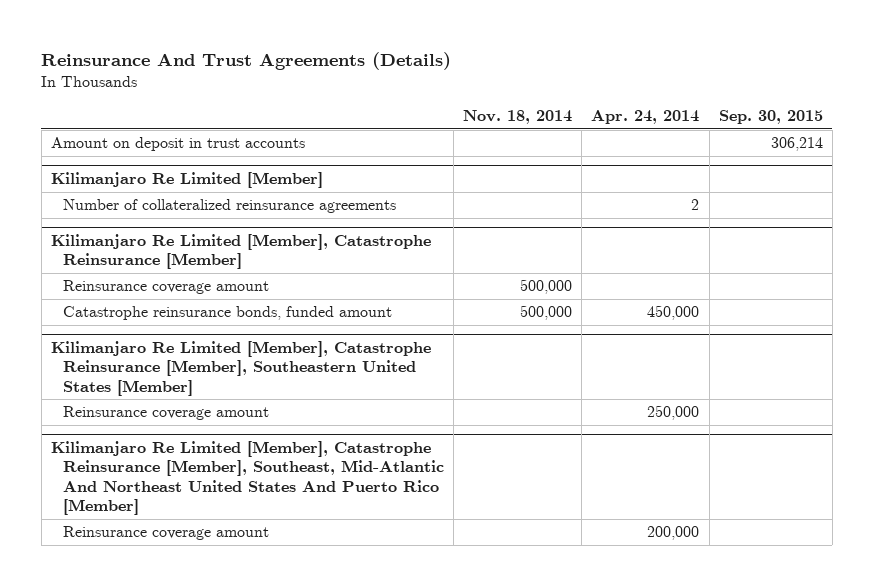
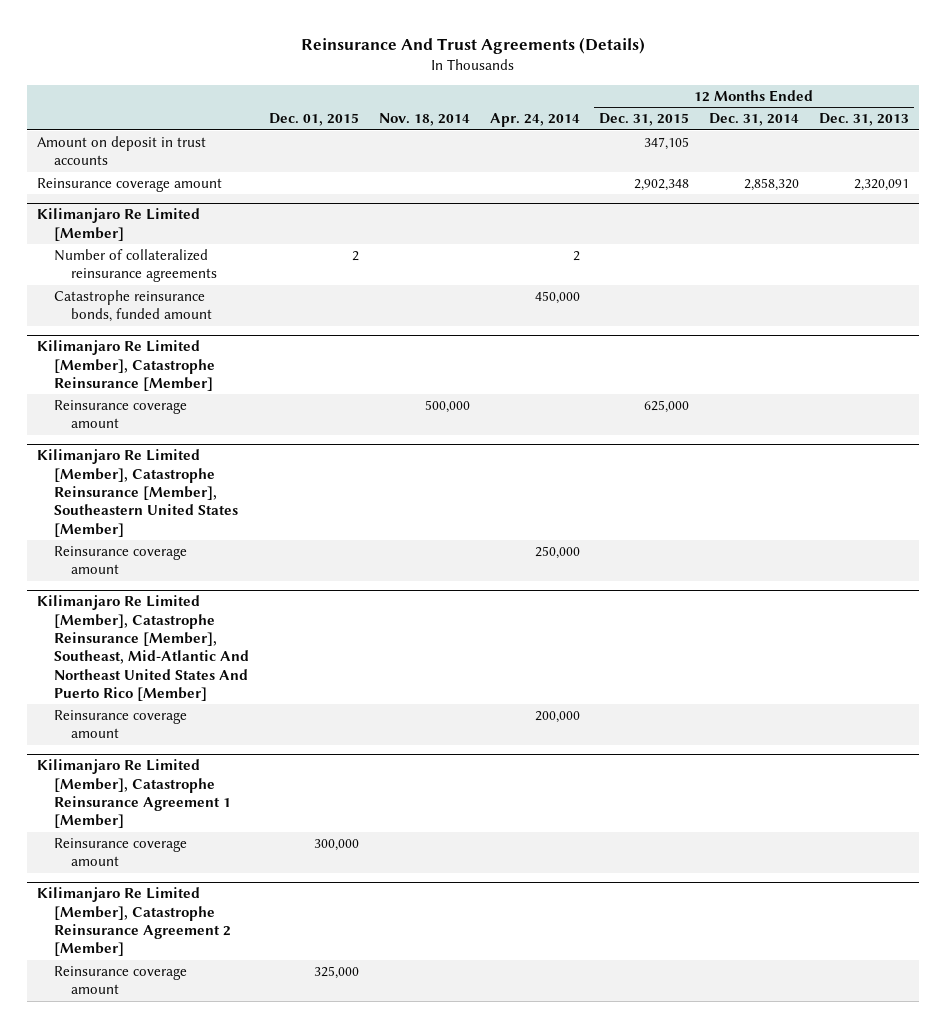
- | Nov. 18, 2014 | Apr. 24, 2014 | Sep. 30, 2015
+ | Dec. 01, 2015 | Nov. 18, 2014 | Apr. 24, 2014 | 12 Months Ended Dec. 31, 2015 | 12 Months Ended Dec. 31, 2014 | 12 Months Ended Dec. 31, 2013
+ Reinsurance coverage amount | | | | 2,902,348 | 2,858,320 | 2,320,091
@ Kilimanjaro Re Limited [Member]
+ Catastrophe reinsurance bonds, funded amount | | | 450,000 | | |
@ Kilimanjaro Re Limited [Member], Catastrophe Reinsurance [Member]
- Catastrophe reinsurance bonds, funded amount | 500,000 | 450,000 |
+ Kilimanjaro Re Limited [Member], Catastrophe Reinsurance Agreement 1 [Member]
+ Reinsurance coverage amount | 300,000 | | | | |
+ Kilimanjaro Re Limited [Member], Catastrophe Reinsurance Agreement 2 [Member]
+ Reinsurance coverage amount | 325,000 | | | | |

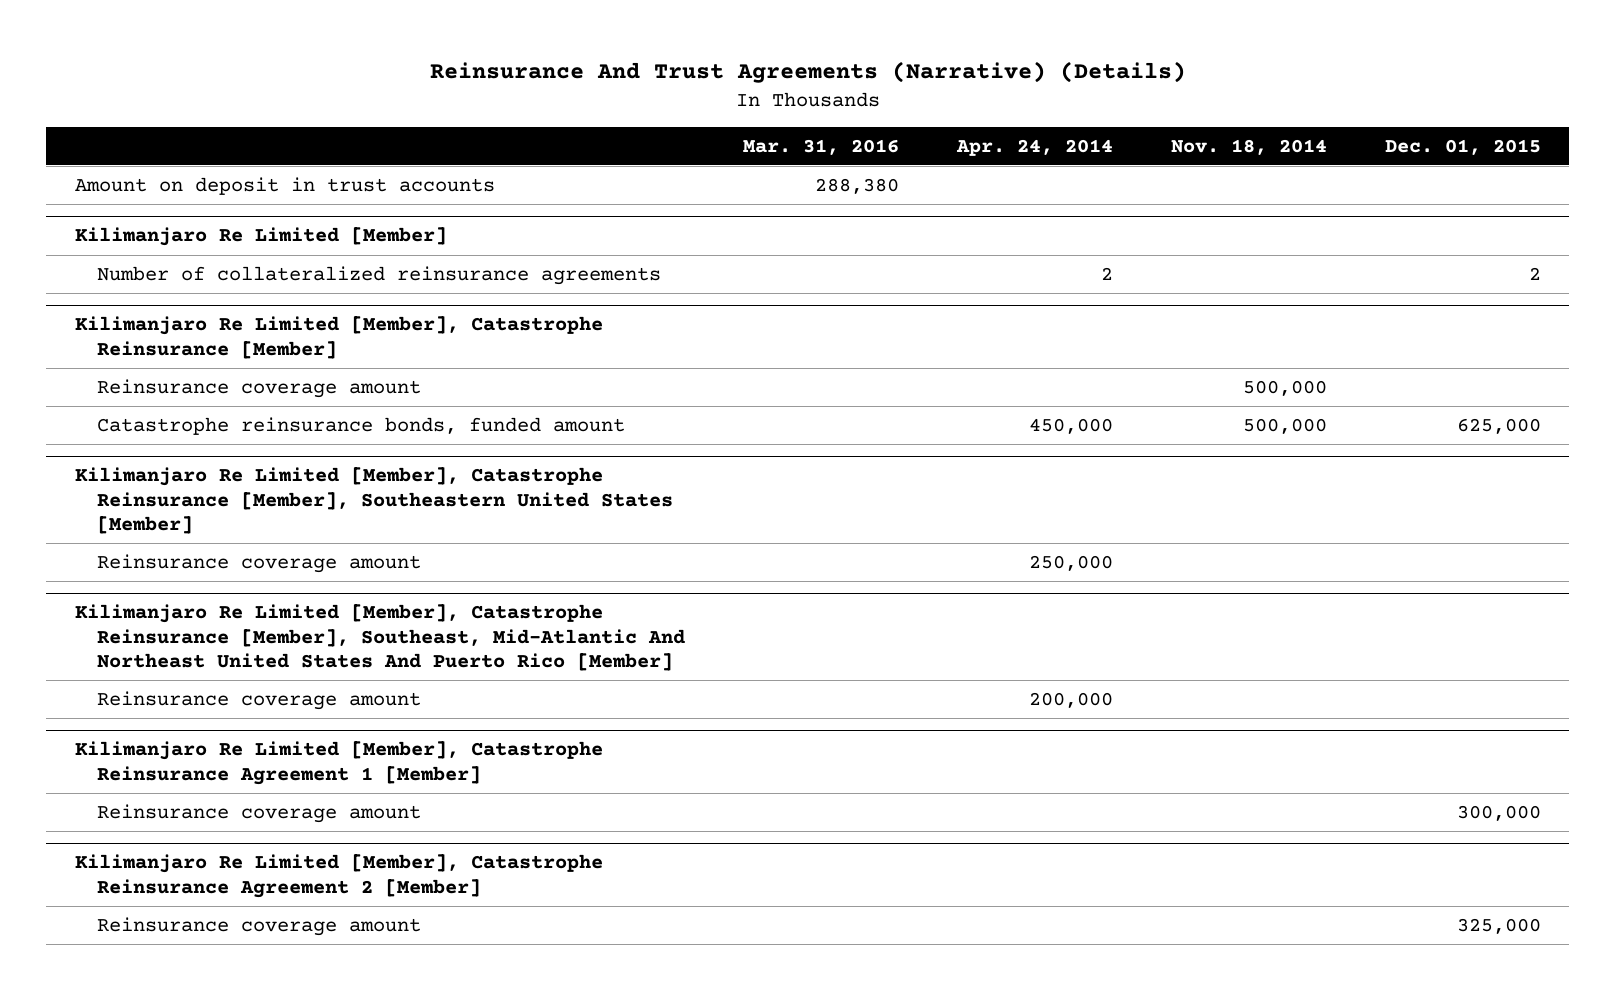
- Reinsurance And Trust Agreements (Details)
+ Reinsurance And Trust Agreements (Narrative) (Details)
- | Dec. 01, 2015 | Nov. 18, 2014 | Apr. 24, 2014 | 12 Months Ended Dec. 31, 2015 | 12 Months Ended Dec. 31, 2014 | 12 Months Ended Dec. 31, 2013
+ | Mar. 31, 2016 | Apr. 24, 2014 | Nov. 18, 2014 | Dec. 01, 2015
- Reinsurance coverage amount | | | | 2,902,348 | 2,858,320 | 2,320,091
@ Kilimanjaro Re Limited [Member]
- Catastrophe reinsurance bonds, funded amount | | | 450,000 | | |
@ Kilimanjaro Re Limited [Member], Catastrophe Reinsurance [Member]
+ Catastrophe reinsurance bonds, funded amount | | 450,000 | 500,000 | 625,000

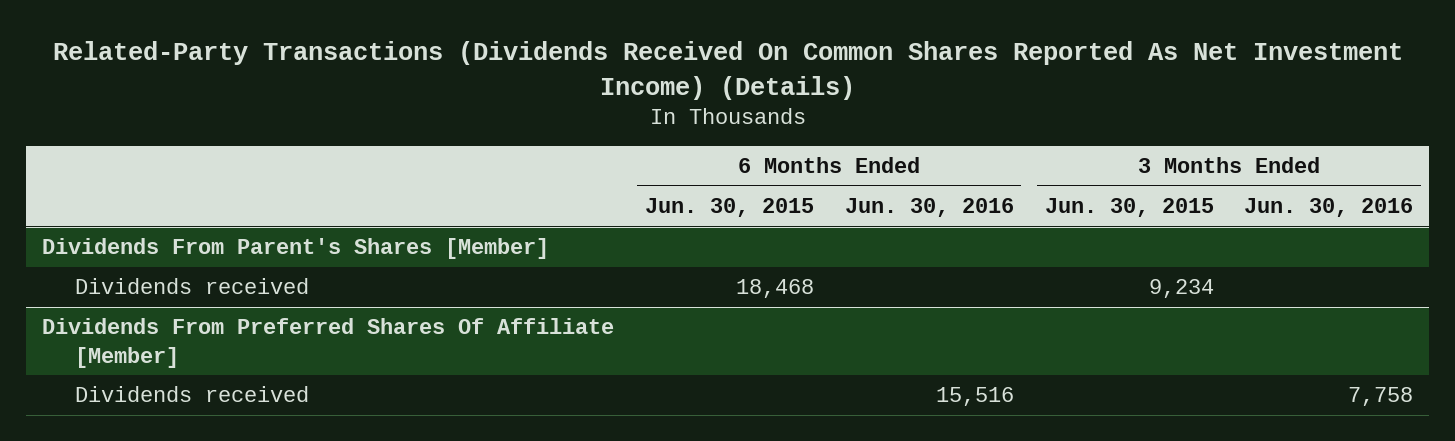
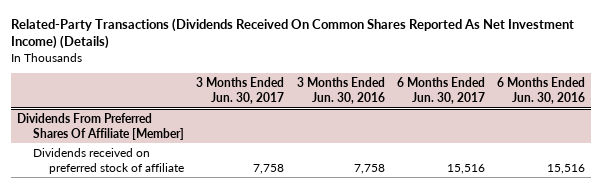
- | 6 Months Ended Jun. 30, 2015 | 6 Months Ended Jun. 30, 2016 | 3 Months Ended Jun. 30, 2015 | 3 Months Ended Jun. 30, 2016
+ | 3 Months Ended Jun. 30, 2017 | 3 Months Ended Jun. 30, 2016 | 6 Months Ended Jun. 30, 2017 | 6 Months Ended Jun. 30, 2016
- Dividends From Parent's Shares [Member]
- Dividends received | 18,468 | | 9,234 |
@ Dividends From Preferred Shares Of Affiliate [Member]
- Dividends received | | 15,516 | | 7,758
+ Dividends received on preferred stock of affiliate | 7,758 | 7,758 | 15,516 | 15,516

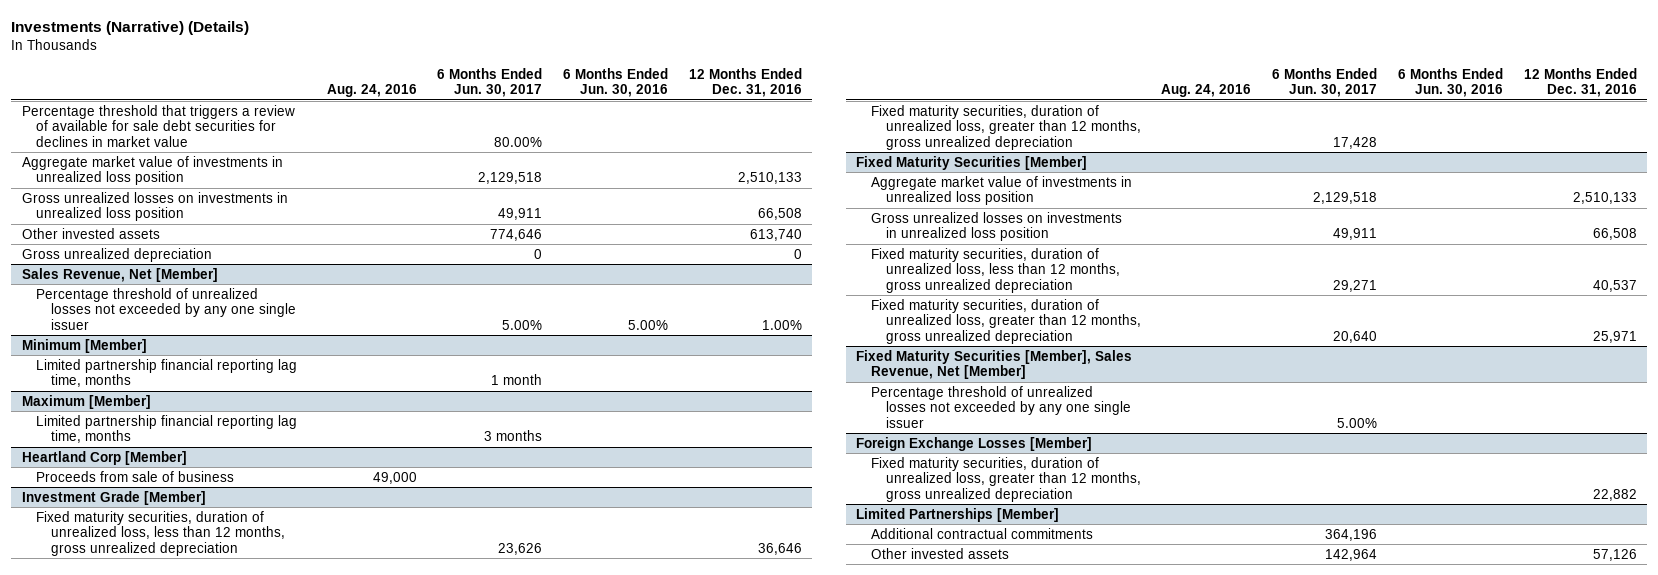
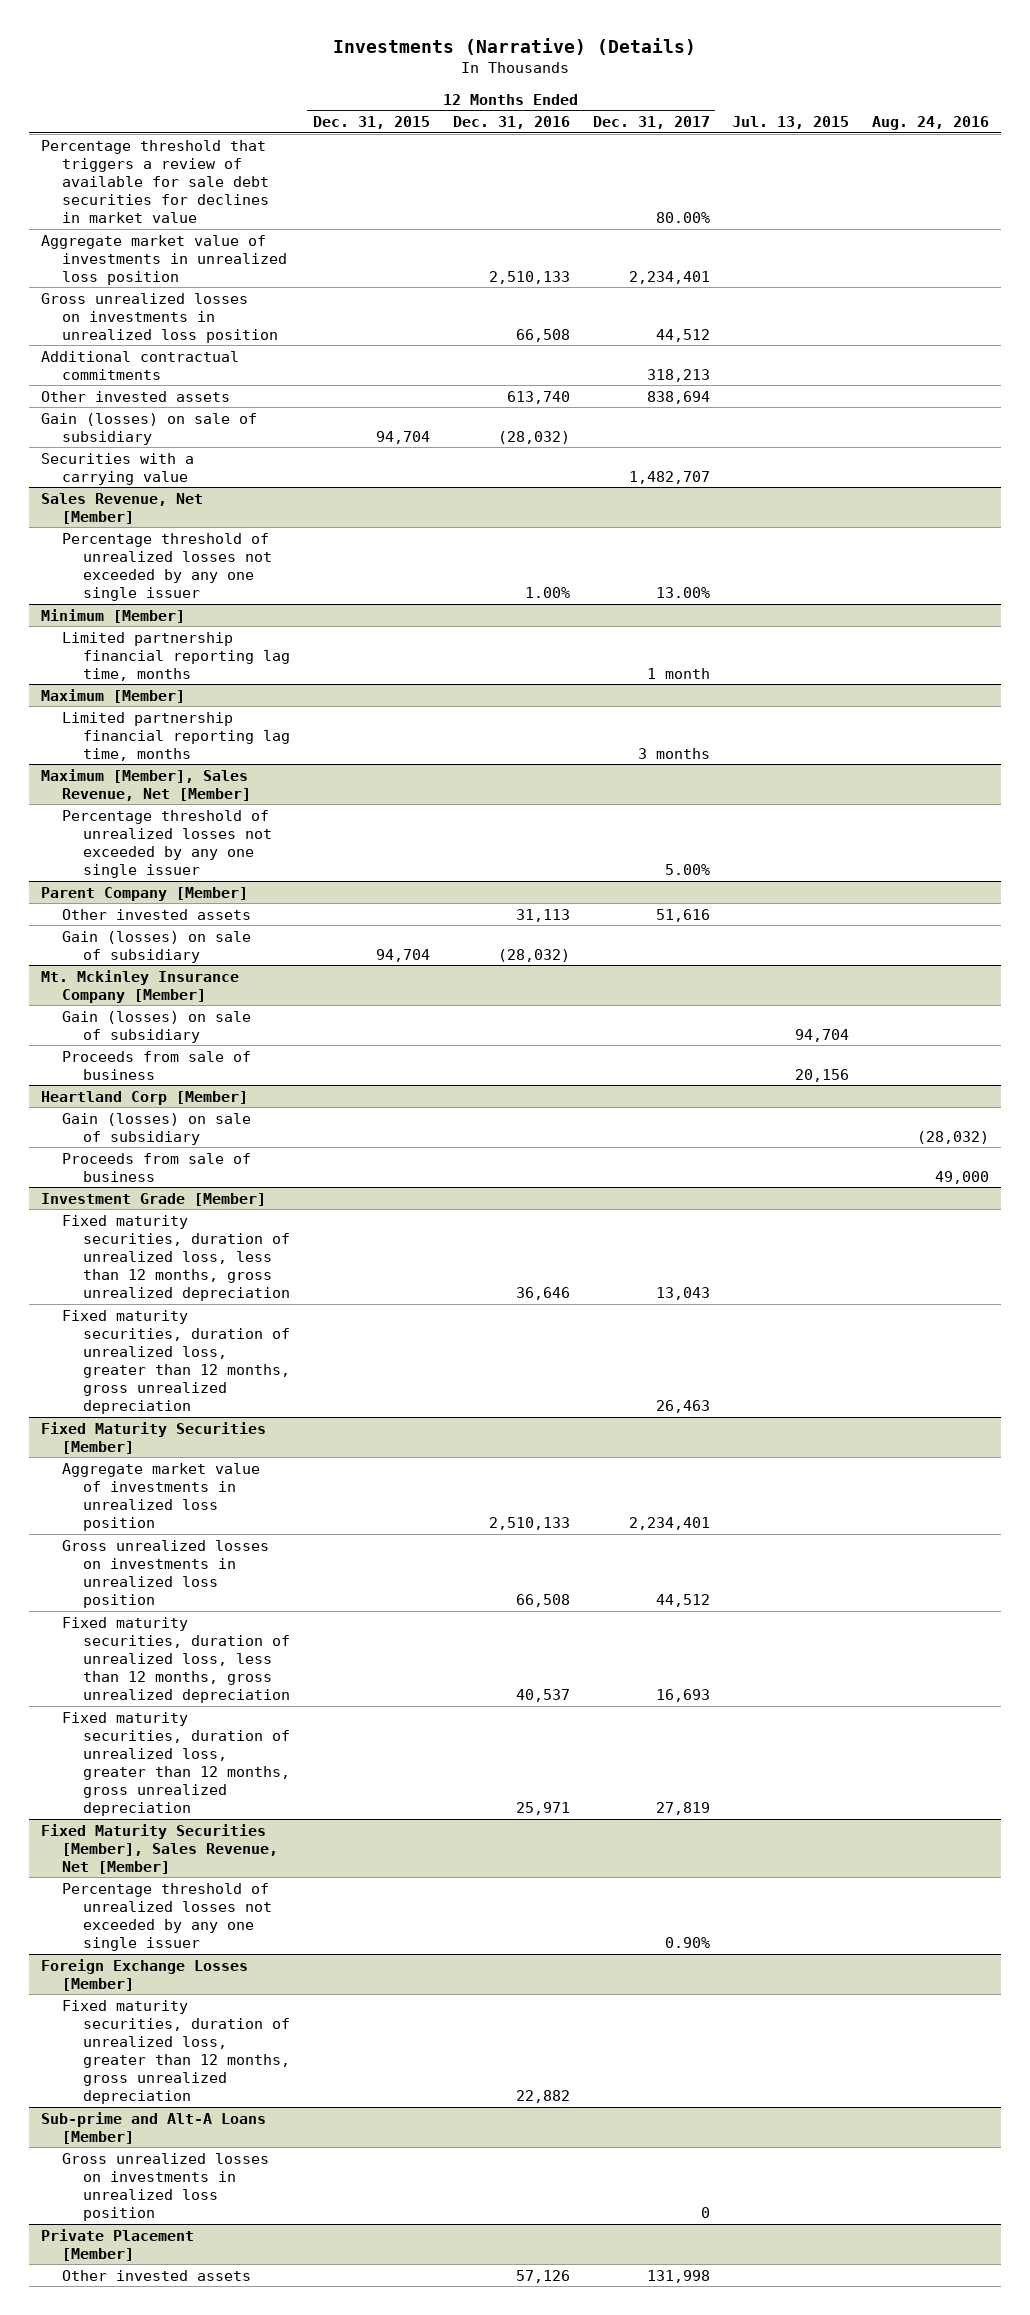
- | Aug. 24, 2016 | 6 Months Ended Jun. 30, 2017 | 6 Months Ended Jun. 30, 2016 | 12 Months Ended Dec. 31, 2016
+ | 12 Months Ended Dec. 31, 2015 | 12 Months Ended Dec. 31, 2016 | 12 Months Ended Dec. 31, 2017 | Jul. 13, 2015 | Aug. 24, 2016
+ Additional contractual commitments | | | 318,213 | |
- Gross unrealized depreciation | | 0 | | 0
+ Gain (losses) on sale of subsidiary | 94,704 | (28,032) | | |
+ Securities with a carrying value | | | 1,482,707 | |
+ Maximum [Member], Sales Revenue, Net [Member]
+ Percentage threshold of unrealized losses not exceeded by any one single issuer | | | 5.00% | |
+ Parent Company [Member]
+ Other invested assets | | 31,113 | 51,616 | |
+ Gain (losses) on sale of subsidiary | 94,704 | (28,032) | | |
+ Mt. Mckinley Insurance Company [Member]
+ Gain (losses) on sale of subsidiary | | | | 94,704 |
+ Proceeds from sale of business | | | | 20,156 |
@ Heartland Corp [Member]
+ Gain (losses) on sale of subsidiary | | | | | (28,032)
- Limited Partnerships [Member]
- Additional contractual commitments | | 364,196 | |
+ Sub-prime and Alt-A Loans [Member]
+ Gross unrealized losses on investments in unrealized loss position | | | 0 | |
+ Private Placement [Member]

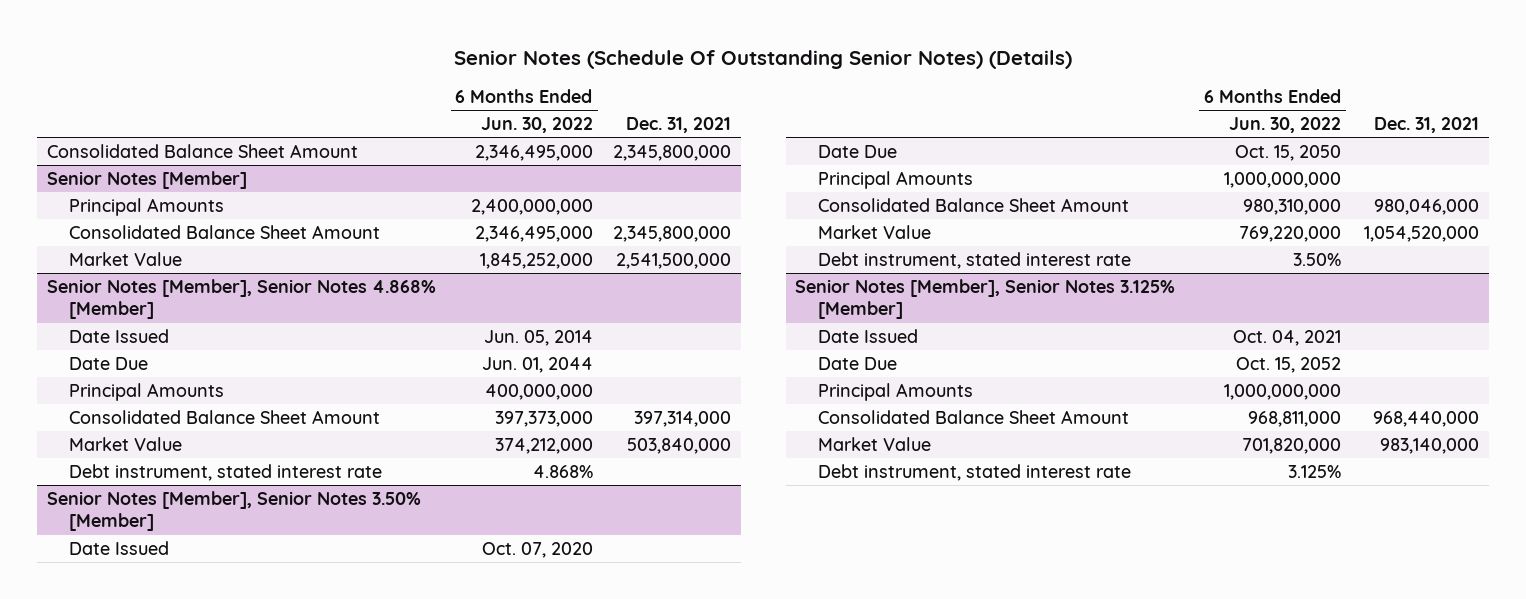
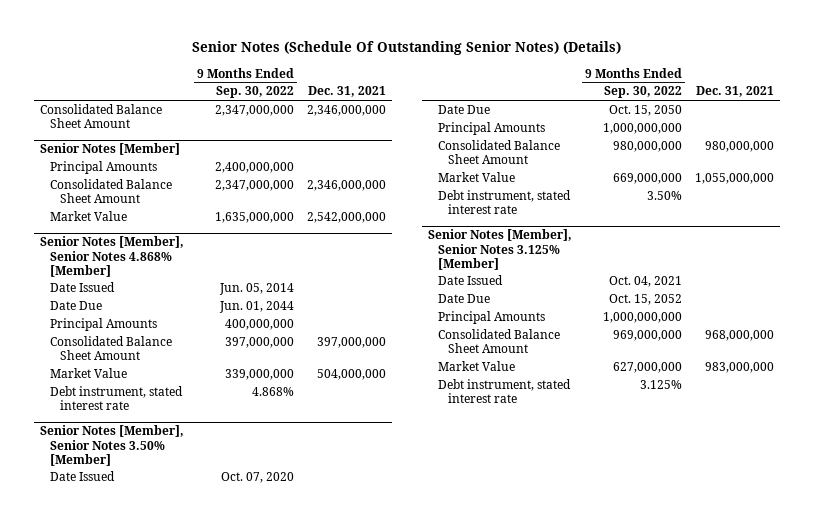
- | 6 Months Ended Jun. 30, 2022 | Dec. 31, 2021
+ | 9 Months Ended Sep. 30, 2022 | Dec. 31, 2021
- Consolidated Balance Sheet Amount | 2,346,495,000 | 2,345,800,000
+ Consolidated Balance Sheet Amount | 2,347,000,000 | 2,346,000,000
@ Senior Notes [Member]
- Consolidated Balance Sheet Amount | 2,346,495,000 | 2,345,800,000
- Market Value | 1,845,252,000 | 2,541,500,000
+ Consolidated Balance Sheet Amount | 2,347,000,000 | 2,346,000,000
+ Market Value | 1,635,000,000 | 2,542,000,000
@ Senior Notes [Member], Senior Notes 4.868% [Member]
- Consolidated Balance Sheet Amount | 397,373,000 | 397,314,000
- Market Value | 374,212,000 | 503,840,000
+ Consolidated Balance Sheet Amount | 397,000,000 | 397,000,000
+ Market Value | 339,000,000 | 504,000,000
@ Senior Notes [Member], Senior Notes 3.50% [Member]
- Consolidated Balance Sheet Amount | 980,310,000 | 980,046,000
- Market Value | 769,220,000 | 1,054,520,000
+ Consolidated Balance Sheet Amount | 980,000,000 | 980,000,000
+ Market Value | 669,000,000 | 1,055,000,000
@ Senior Notes [Member], Senior Notes 3.125% [Member]
- Consolidated Balance Sheet Amount | 968,811,000 | 968,440,000
- Market Value | 701,820,000 | 983,140,000
+ Consolidated Balance Sheet Amount | 969,000,000 | 968,000,000
+ Market Value | 627,000,000 | 983,000,000

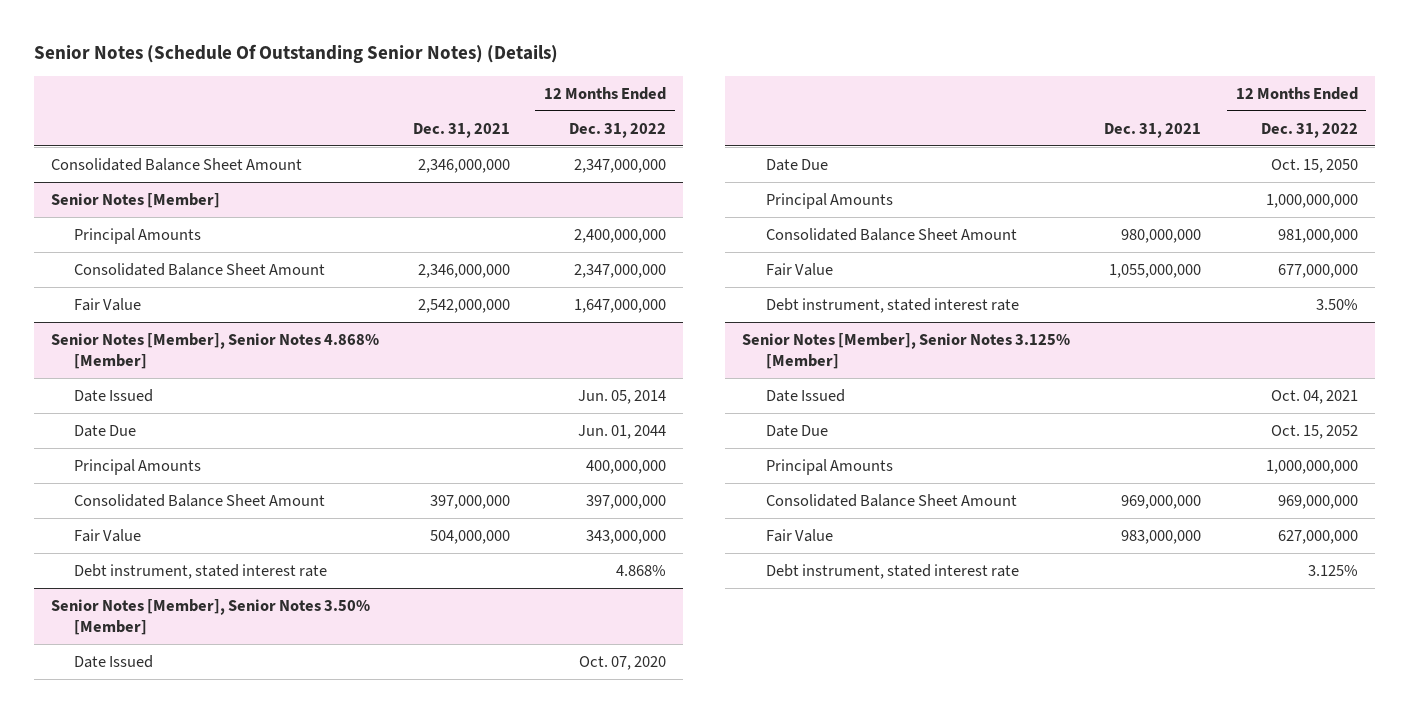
- | 9 Months Ended Sep. 30, 2022 | Dec. 31, 2021
+ | Dec. 31, 2021 | 12 Months Ended Dec. 31, 2022
@ Senior Notes [Member]
- Market Value | 1,635,000,000 | 2,542,000,000
+ Fair Value | 2,542,000,000 | 1,647,000,000
@ Senior Notes [Member], Senior Notes 4.868% [Member]
- Market Value | 339,000,000 | 504,000,000
+ Fair Value | 504,000,000 | 343,000,000
@ Senior Notes [Member], Senior Notes 3.50% [Member]
- Market Value | 669,000,000 | 1,055,000,000
+ Fair Value | 1,055,000,000 | 677,000,000
@ Senior Notes [Member], Senior Notes 3.125% [Member]
- Consolidated Balance Sheet Amount | 969,000,000 | 968,000,000
- Market Value | 627,000,000 | 983,000,000
+ Consolidated Balance Sheet Amount | 969,000,000 | 969,000,000
+ Fair Value | 983,000,000 | 627,000,000

